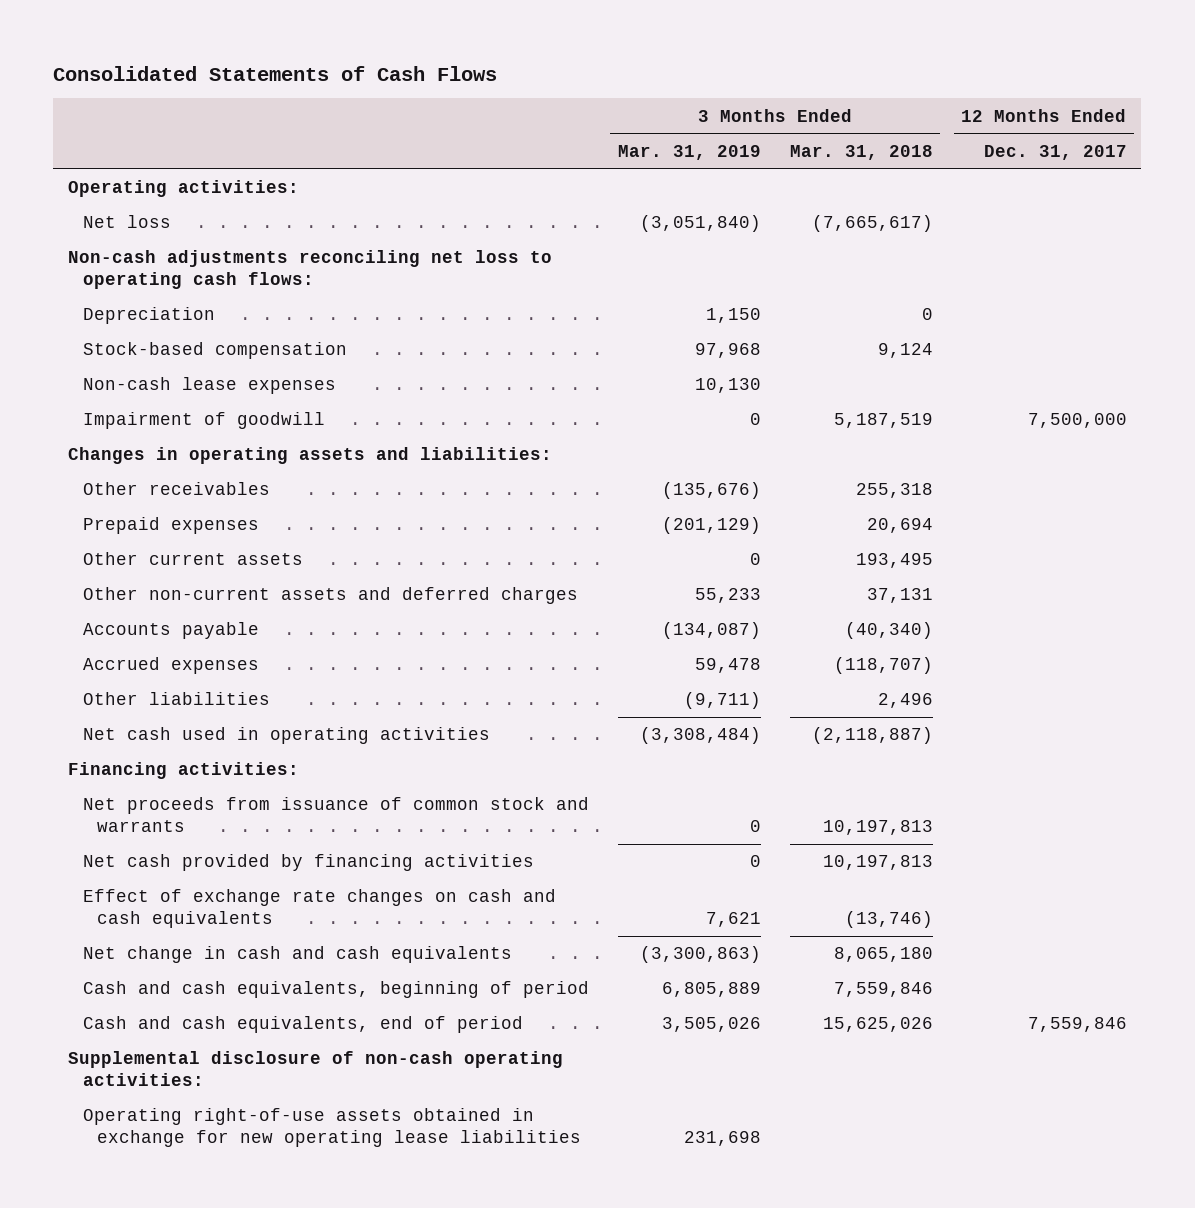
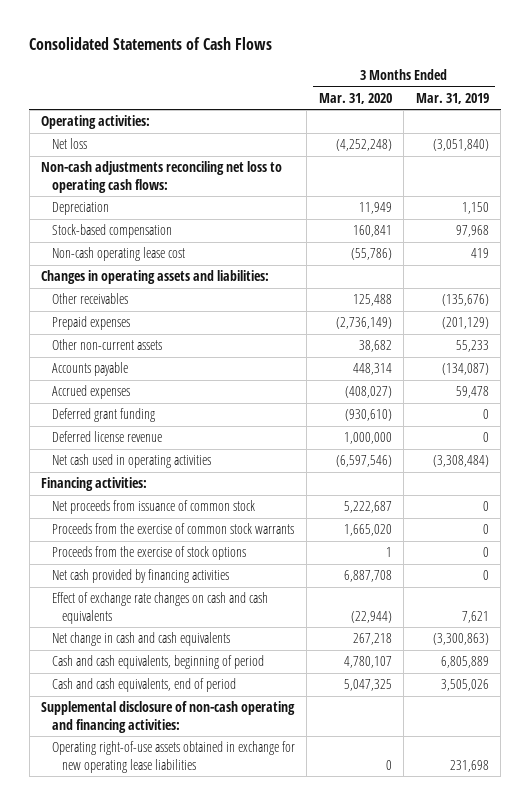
- | 3 Months Ended Mar. 31, 2019 | 3 Months Ended Mar. 31, 2018 | 12 Months Ended Dec. 31, 2017
+ | 3 Months Ended Mar. 31, 2020 | 3 Months Ended Mar. 31, 2019
- Non-cash lease expenses | 10,130 | |
- Impairment of goodwill | 0 | 5,187,519 | 7,500,000
+ Non-cash operating lease cost | (55,786) | 419
- Other current assets | 0 | 193,495 |
- Other non-current assets and deferred charges | 55,233 | 37,131 |
+ Other non-current assets | 38,682 | 55,233
- Other liabilities | (9,711) | 2,496 |
+ Deferred grant funding | (930,610) | 0
+ Deferred license revenue | 1,000,000 | 0
- Net proceeds from issuance of common stock and warrants | 0 | 10,197,813 |
+ Net proceeds from issuance of common stock | 5,222,687 | 0
+ Proceeds from the exercise of common stock warrants | 1,665,020 | 0
+ Proceeds from the exercise of stock options | 1 | 0
- Supplemental disclosure of non-cash operating activities:
+ Supplemental disclosure of non-cash operating and financing activities:

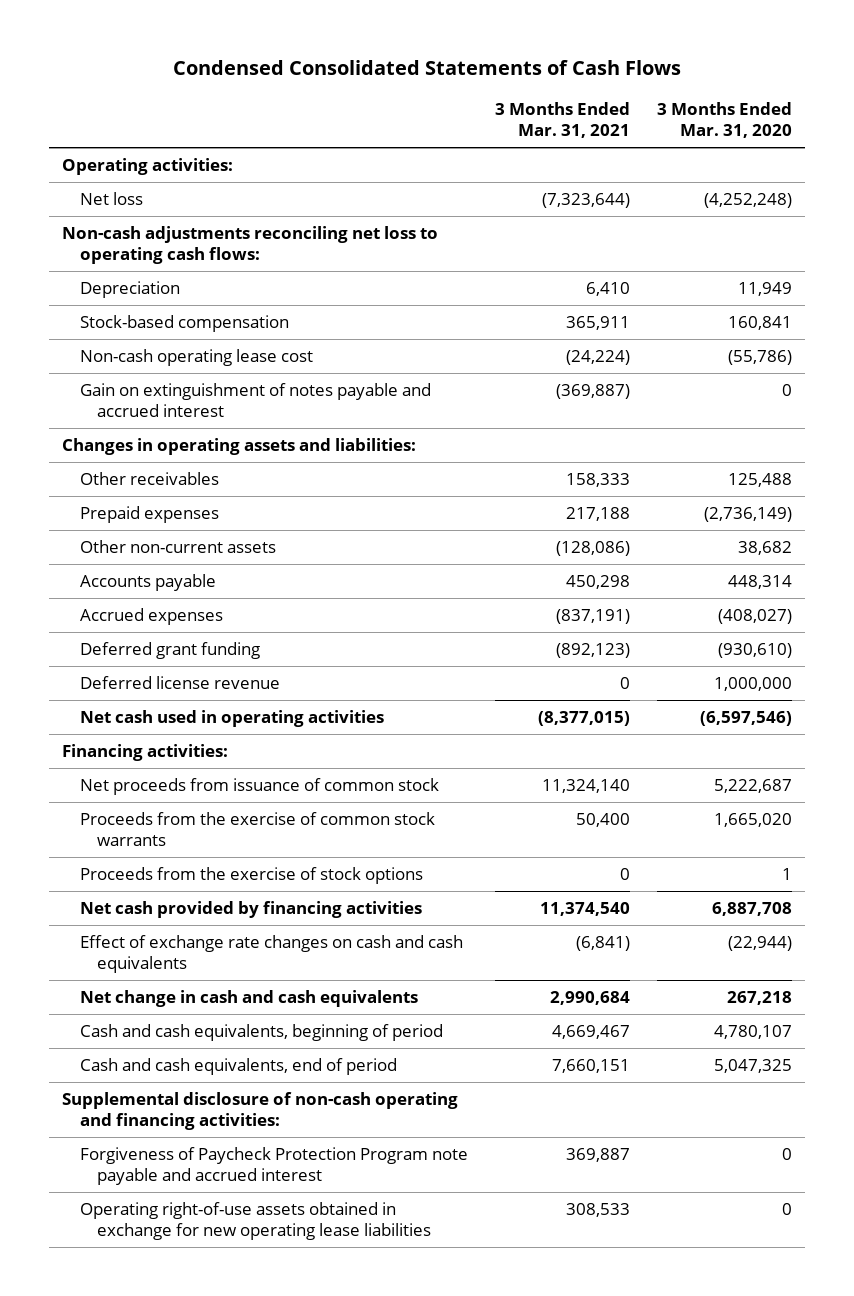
- Consolidated Statements of Cash Flows
+ Condensed Consolidated Statements of Cash Flows
- | 3 Months Ended Mar. 31, 2020 | 3 Months Ended Mar. 31, 2019
+ | 3 Months Ended Mar. 31, 2021 | 3 Months Ended Mar. 31, 2020
+ Gain on extinguishment of notes payable and accrued interest | (369,887) | 0
+ Forgiveness of Paycheck Protection Program note payable and accrued interest | 369,887 | 0

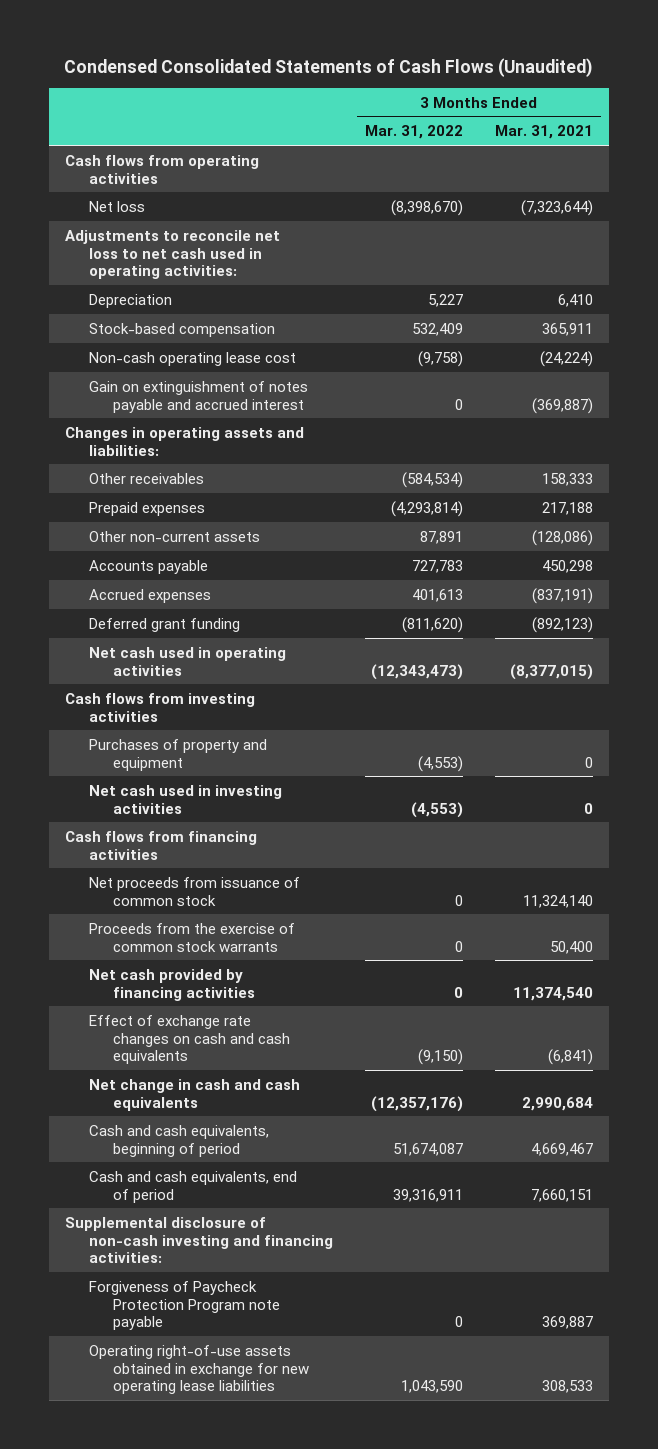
- Condensed Consolidated Statements of Cash Flows
+ Condensed Consolidated Statements of Cash Flows (Unaudited)
- | 3 Months Ended Mar. 31, 2021 | 3 Months Ended Mar. 31, 2020
+ | 3 Months Ended Mar. 31, 2022 | 3 Months Ended Mar. 31, 2021
- Operating activities:
+ Cash flows from operating activities
- Non-cash adjustments reconciling net loss to operating cash flows:
+ Adjustments to reconcile net loss to net cash used in operating activities:
- Deferred license revenue | 0 | 1,000,000
- Financing activities:
+ Cash flows from investing activities
+ Purchases of property and equipment | (4,553) | 0
+ Net cash used in investing activities | (4,553) | 0
+ Cash flows from financing activities
- Proceeds from the exercise of stock options | 0 | 1
- Supplemental disclosure of non-cash operating and financing activities:
- Forgiveness of Paycheck Protection Program note payable and accrued interest | 369,887 | 0
+ Supplemental disclosure of non-cash investing and financing activities:
+ Forgiveness of Paycheck Protection Program note payable | 0 | 369,887

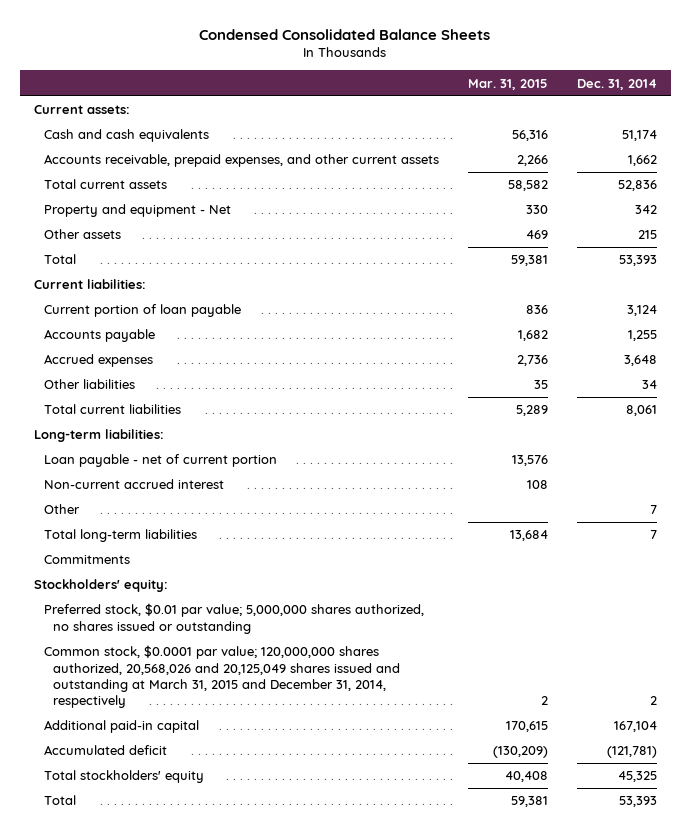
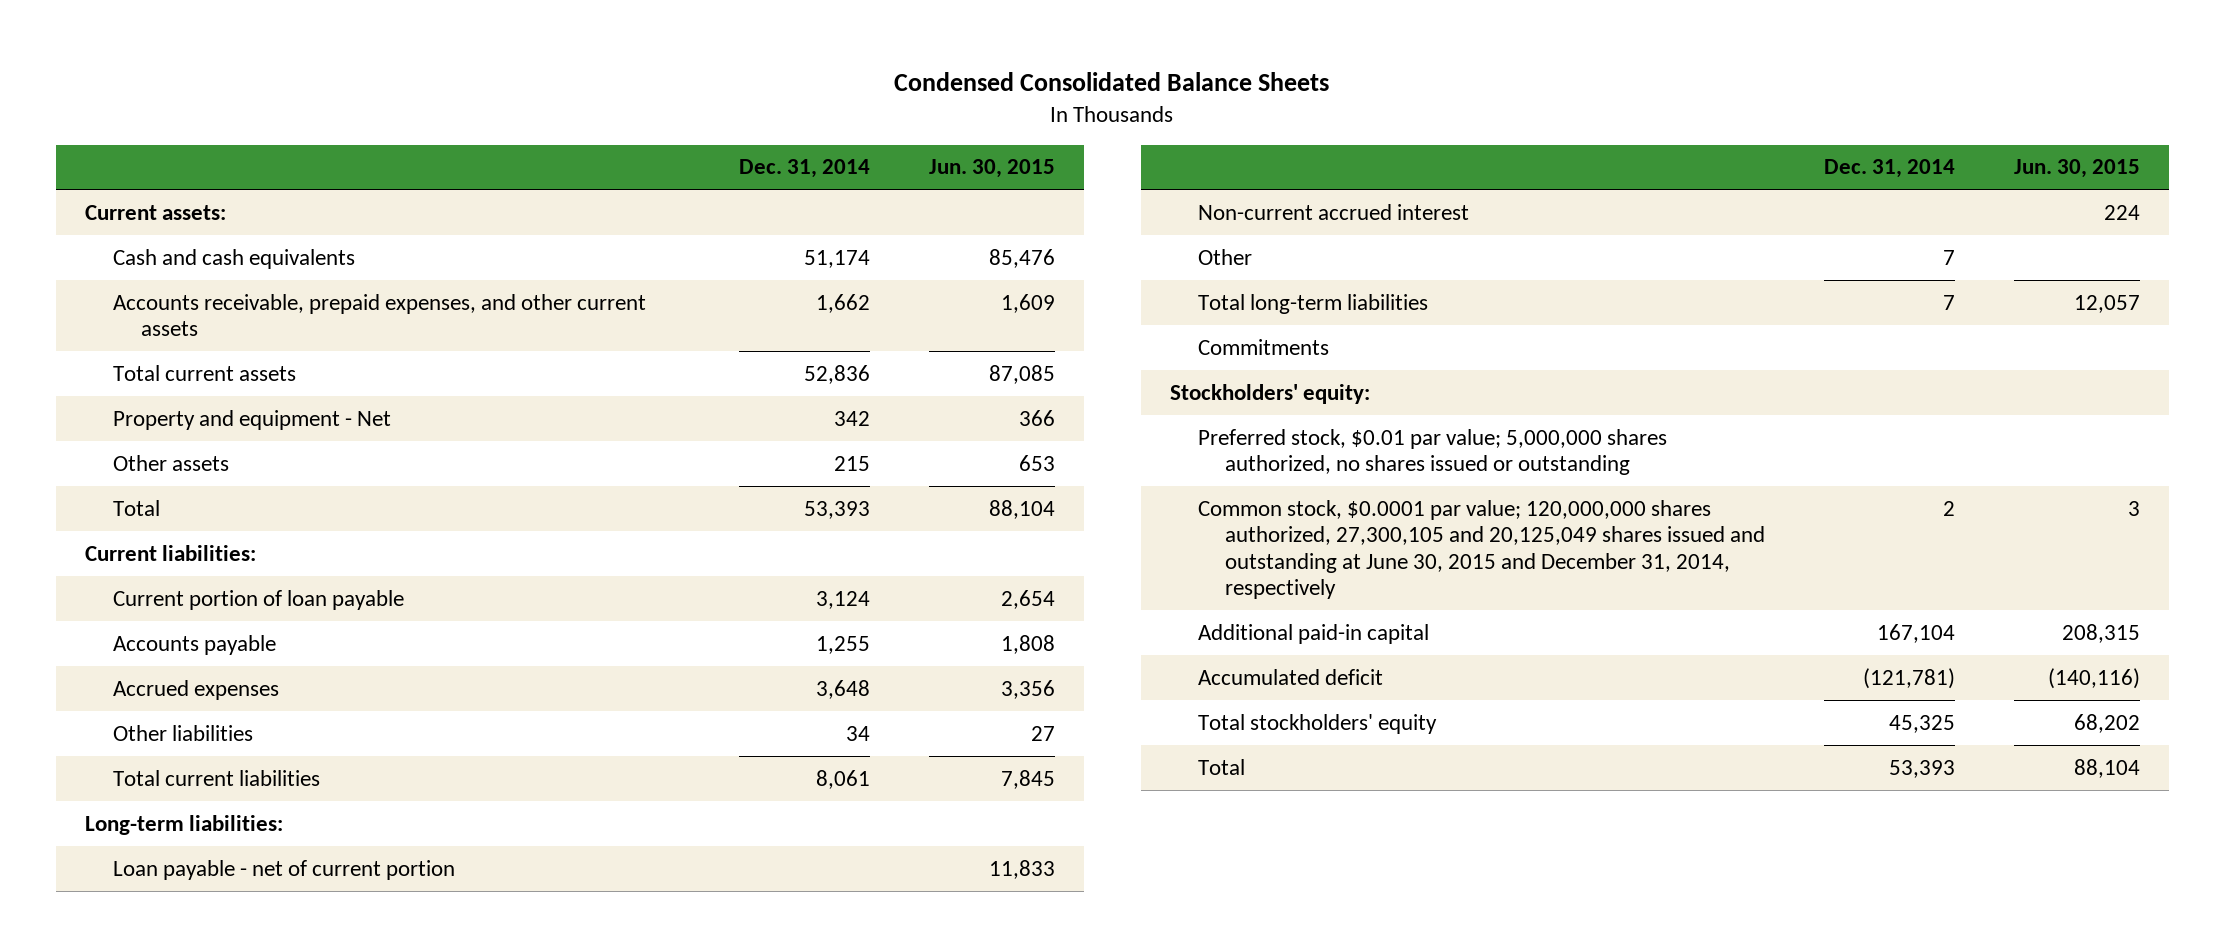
- | Mar. 31, 2015 | Dec. 31, 2014
+ | Dec. 31, 2014 | Jun. 30, 2015
- Common stock, $0.0001 par value; 120,000,000 shares authorized, 20,568,026 and 20,125,049 shares issued and outstanding at March 31, 2015 and December 31, 2014, respectively | 2 | 2
+ Common stock, $0.0001 par value; 120,000,000 shares authorized, 27,300,105 and 20,125,049 shares issued and outstanding at June 30, 2015 and December 31, 2014, respectively | 2 | 3

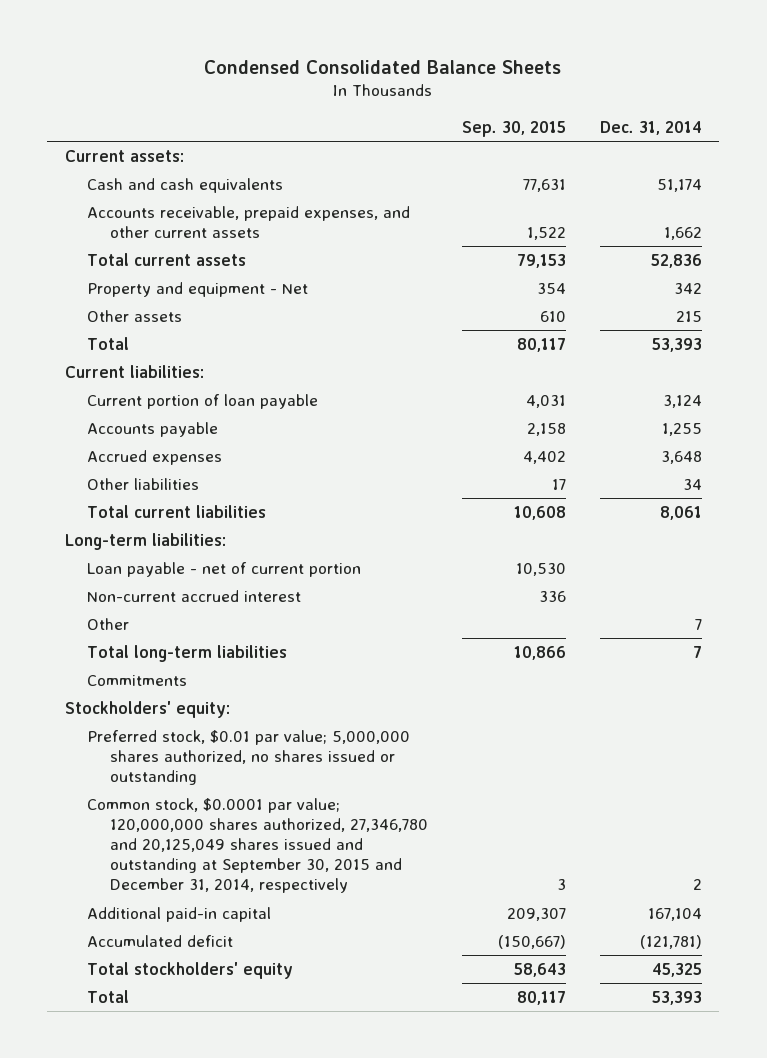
- | Dec. 31, 2014 | Jun. 30, 2015
+ | Sep. 30, 2015 | Dec. 31, 2014
- Common stock, $0.0001 par value; 120,000,000 shares authorized, 27,300,105 and 20,125,049 shares issued and outstanding at June 30, 2015 and December 31, 2014, respectively | 2 | 3
+ Common stock, $0.0001 par value; 120,000,000 shares authorized, 27,346,780 and 20,125,049 shares issued and outstanding at September 30, 2015 and December 31, 2014, respectively | 3 | 2

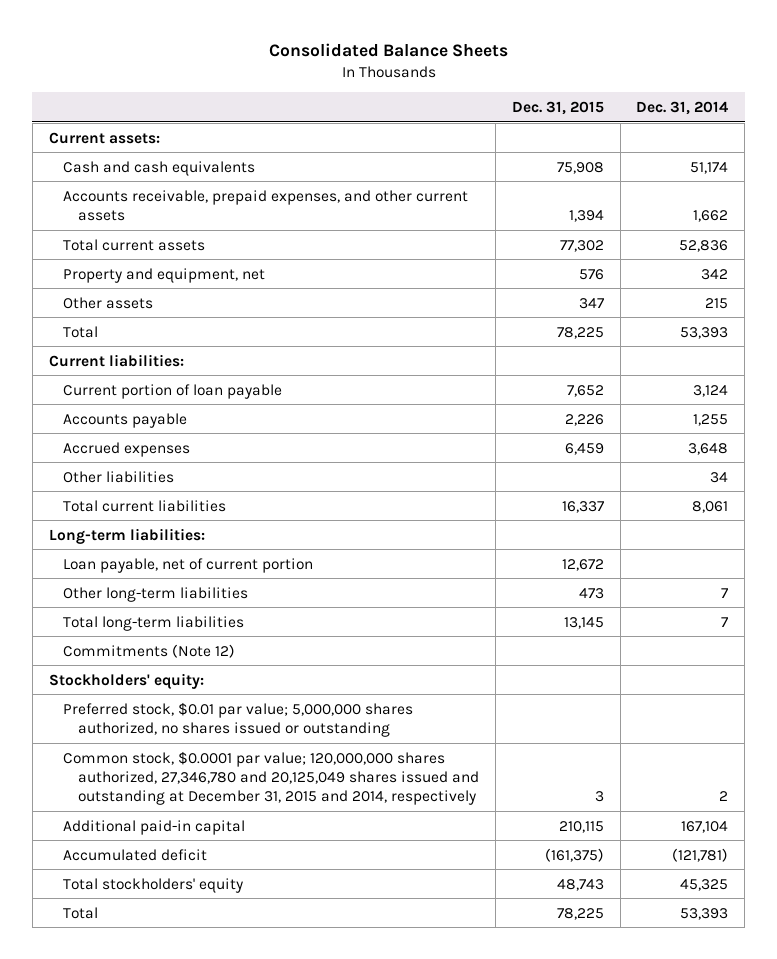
- Condensed Consolidated Balance Sheets
+ Consolidated Balance Sheets
- | Sep. 30, 2015 | Dec. 31, 2014
+ | Dec. 31, 2015 | Dec. 31, 2014
- Property and equipment - Net | 354 | 342
+ Property and equipment, net | 576 | 342
- Loan payable - net of current portion | 10,530 |
- Non-current accrued interest | 336 |
- Other | | 7
+ Loan payable, net of current portion | 12,672 |
+ Other long-term liabilities | 473 | 7
- Commitments
+ Commitments (Note 12)
- Common stock, $0.0001 par value; 120,000,000 shares authorized, 27,346,780 and 20,125,049 shares issued and outstanding at September 30, 2015 and December 31, 2014, respectively | 3 | 2
+ Common stock, $0.0001 par value; 120,000,000 shares authorized, 27,346,780 and 20,125,049 shares issued and outstanding at December 31, 2015 and 2014, respectively | 3 | 2

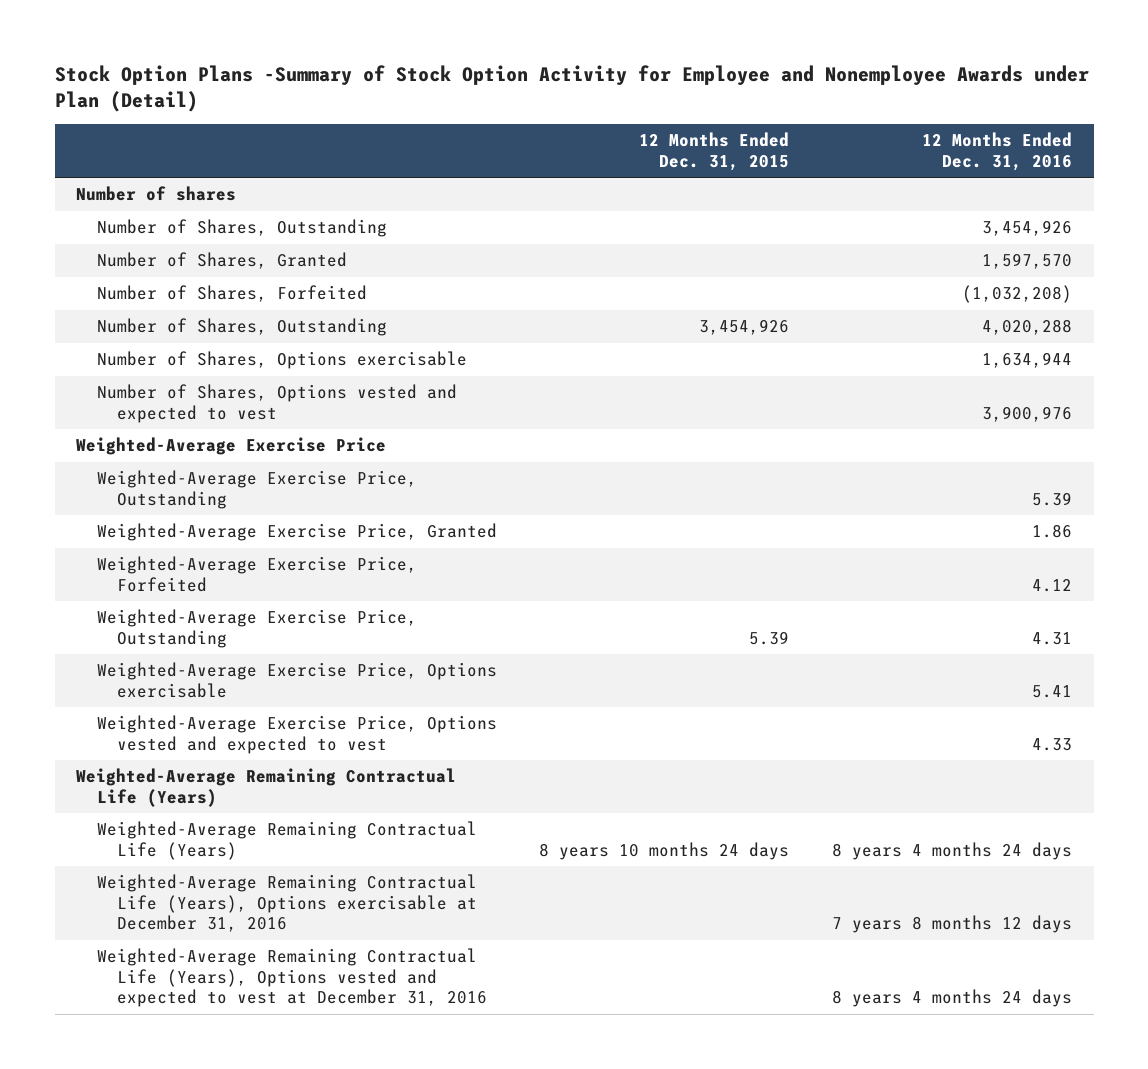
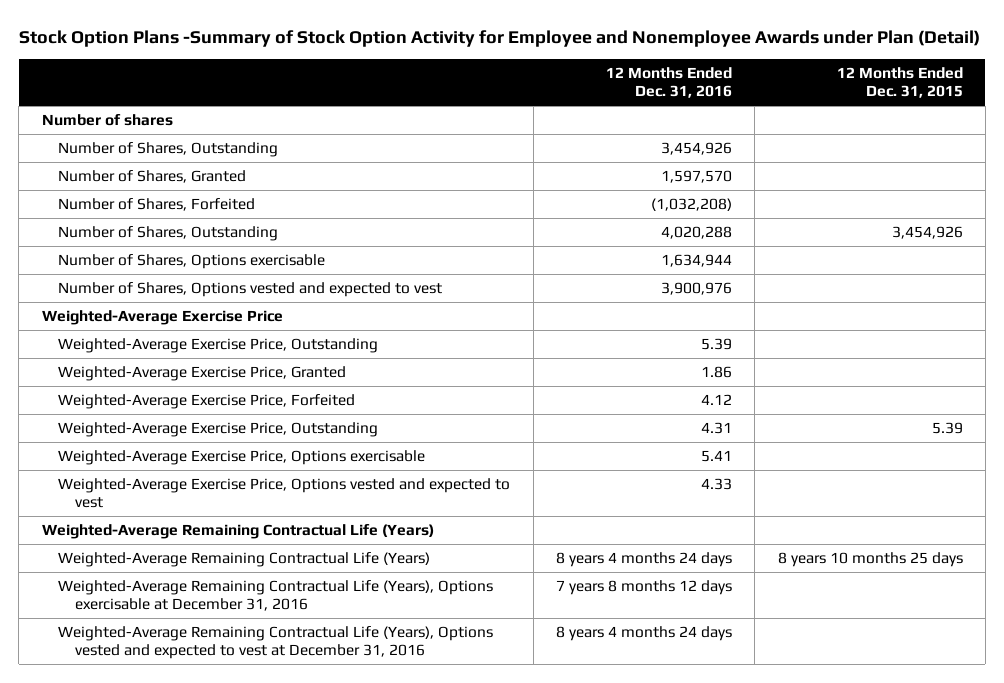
- | 12 Months Ended Dec. 31, 2015 | 12 Months Ended Dec. 31, 2016
+ | 12 Months Ended Dec. 31, 2016 | 12 Months Ended Dec. 31, 2015
- Weighted-Average Remaining Contractual Life (Years) | 8 years 10 months 24 days | 8 years 4 months 24 days
+ Weighted-Average Remaining Contractual Life (Years) | 8 years 4 months 24 days | 8 years 10 months 25 days

